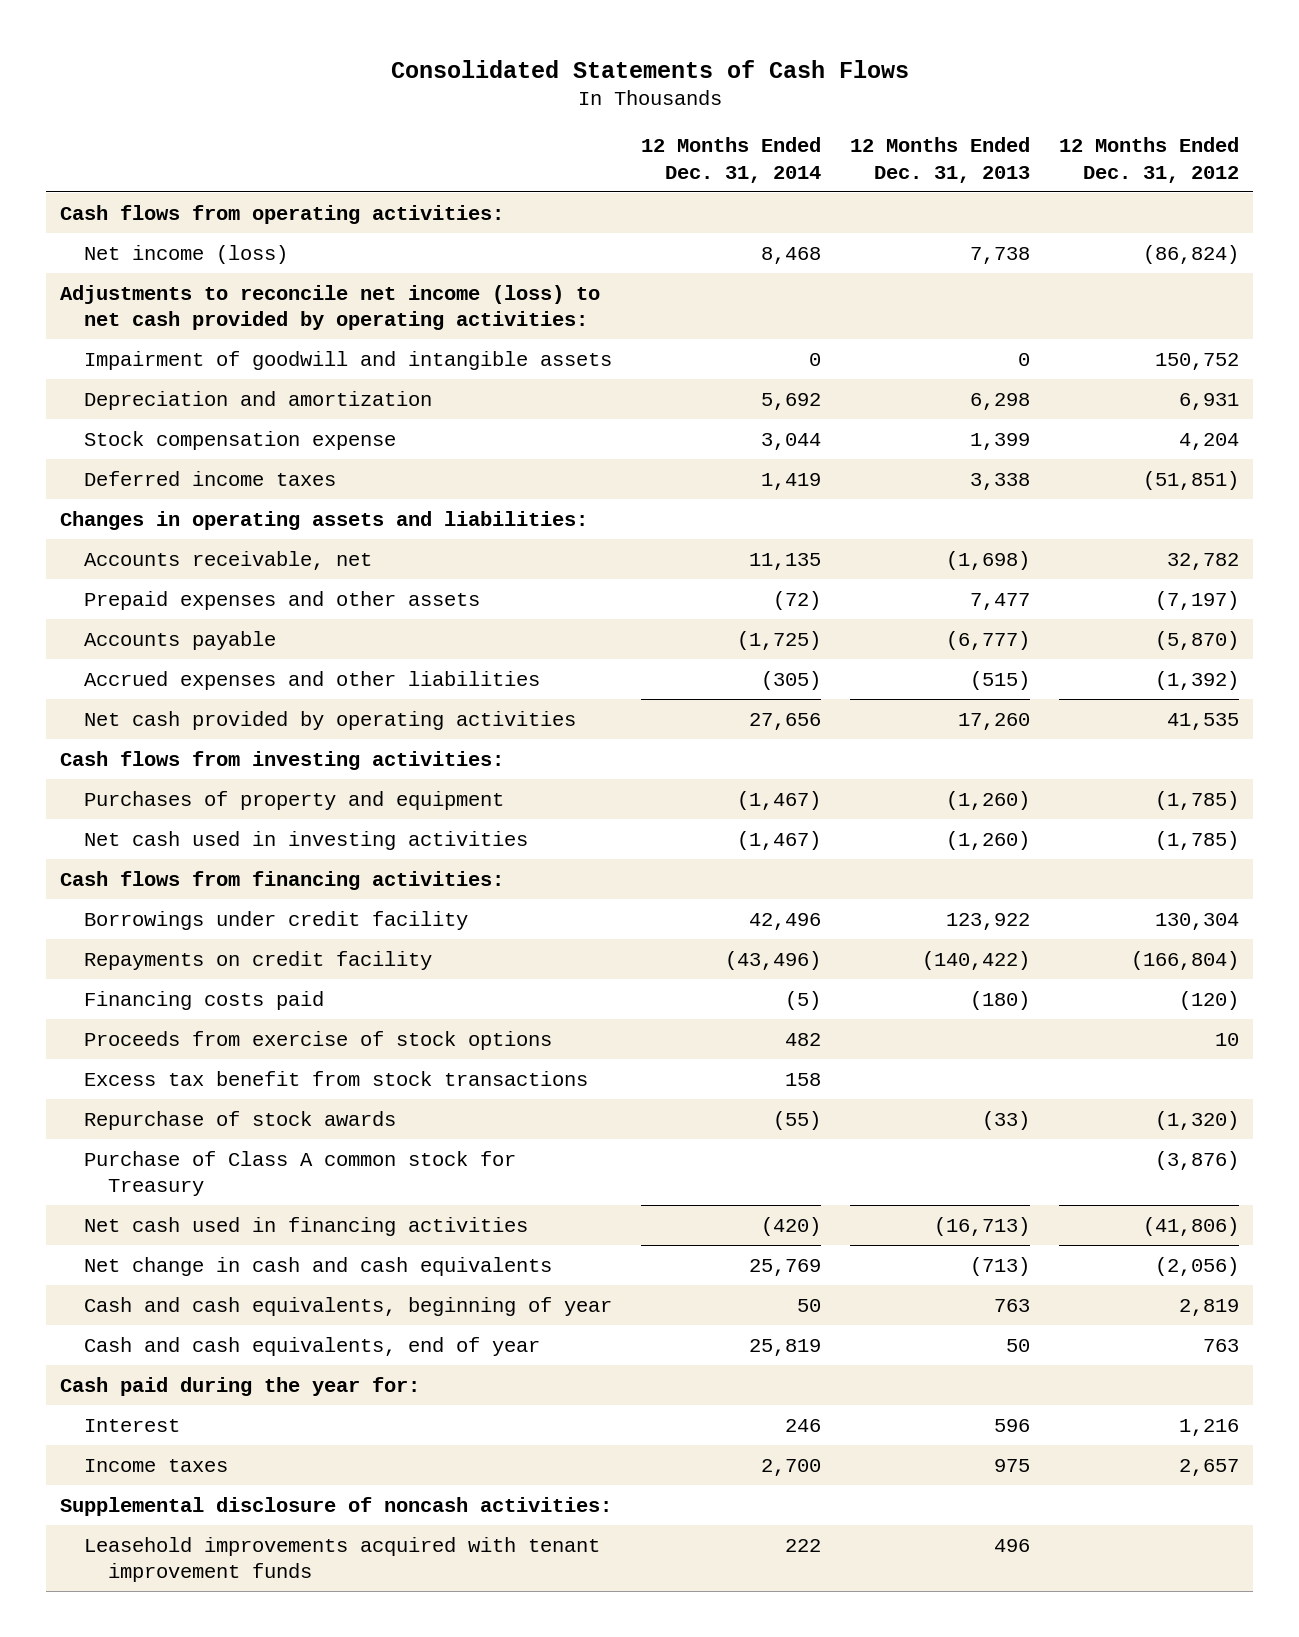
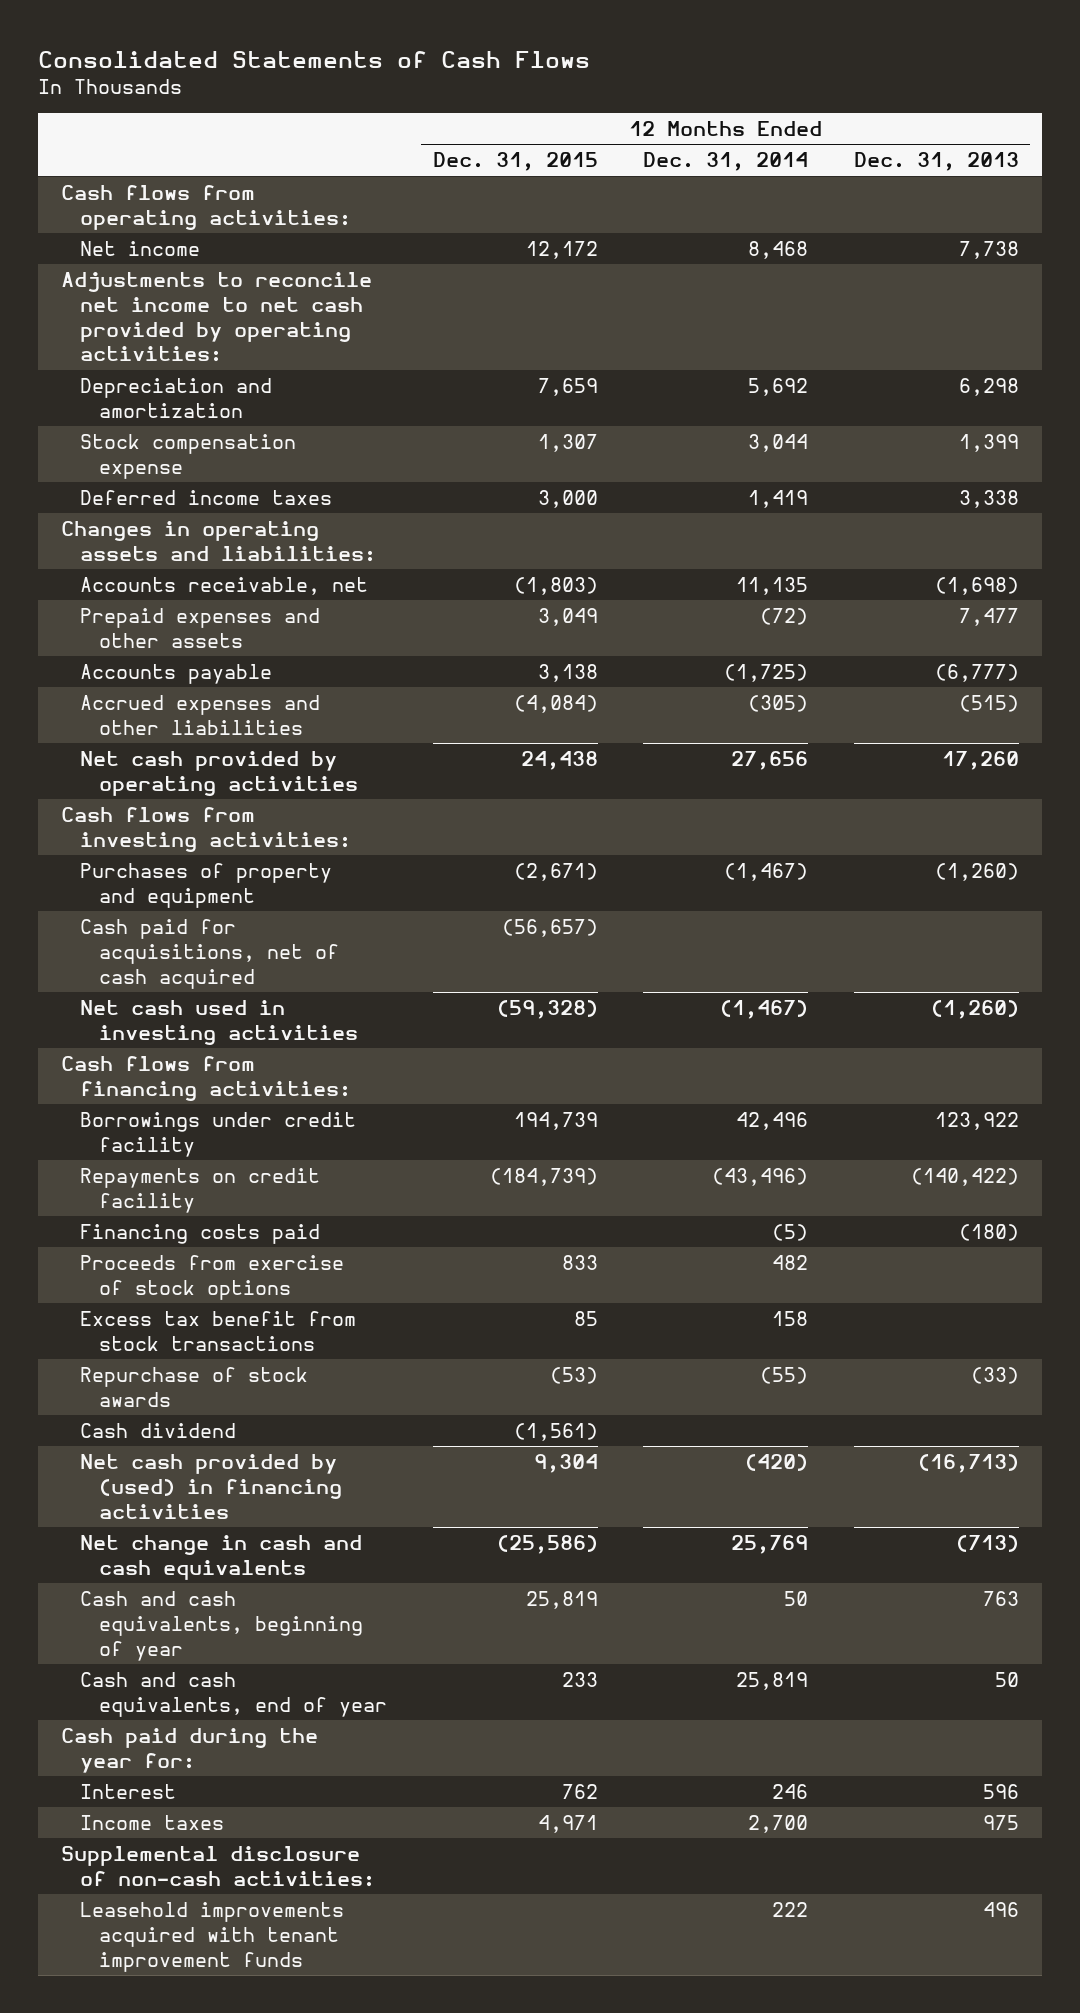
- | 12 Months Ended Dec. 31, 2014 | 12 Months Ended Dec. 31, 2013 | 12 Months Ended Dec. 31, 2012
+ | 12 Months Ended Dec. 31, 2015 | 12 Months Ended Dec. 31, 2014 | 12 Months Ended Dec. 31, 2013
- Net income (loss) | 8,468 | 7,738 | (86,824)
- Adjustments to reconcile net income (loss) to net cash provided by operating activities:
- Impairment of goodwill and intangible assets | 0 | 0 | 150,752
+ Net income | 12,172 | 8,468 | 7,738
+ Adjustments to reconcile net income to net cash provided by operating activities:
+ Cash paid for acquisitions, net of cash acquired | (56,657) | |
- Purchase of Class A common stock for Treasury | | | (3,876)
- Net cash used in financing activities | (420) | (16,713) | (41,806)
+ Cash dividend | (1,561) | |
+ Net cash provided by (used) in financing activities | 9,304 | (420) | (16,713)
- Supplemental disclosure of noncash activities:
+ Supplemental disclosure of non-cash activities:

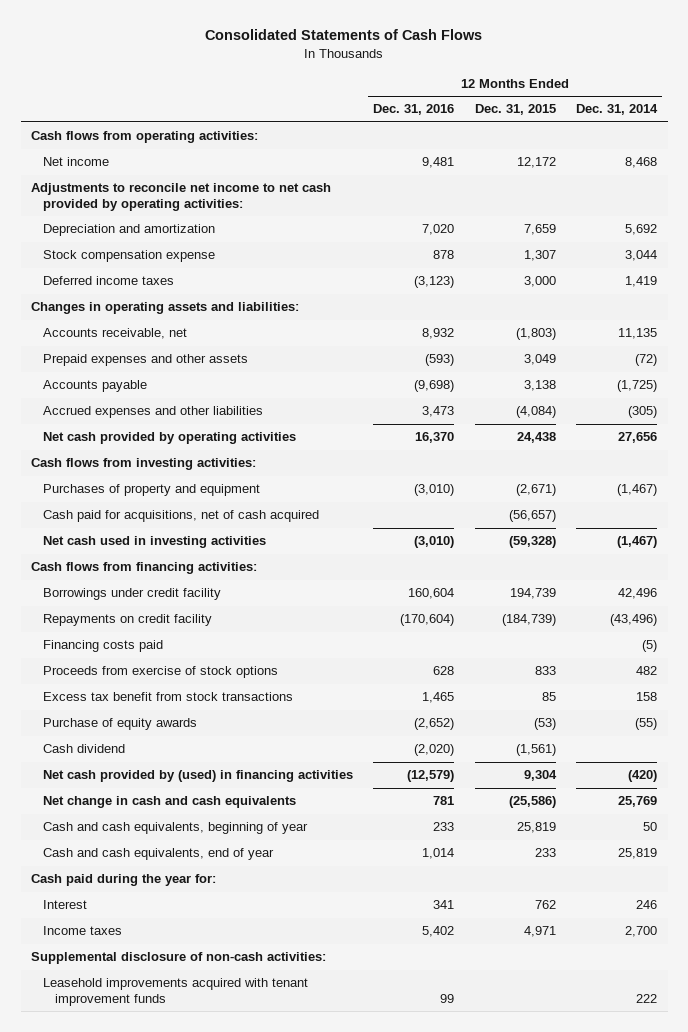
- | 12 Months Ended Dec. 31, 2015 | 12 Months Ended Dec. 31, 2014 | 12 Months Ended Dec. 31, 2013
+ | 12 Months Ended Dec. 31, 2016 | 12 Months Ended Dec. 31, 2015 | 12 Months Ended Dec. 31, 2014
- Repurchase of stock awards | (53) | (55) | (33)
+ Purchase of equity awards | (2,652) | (53) | (55)

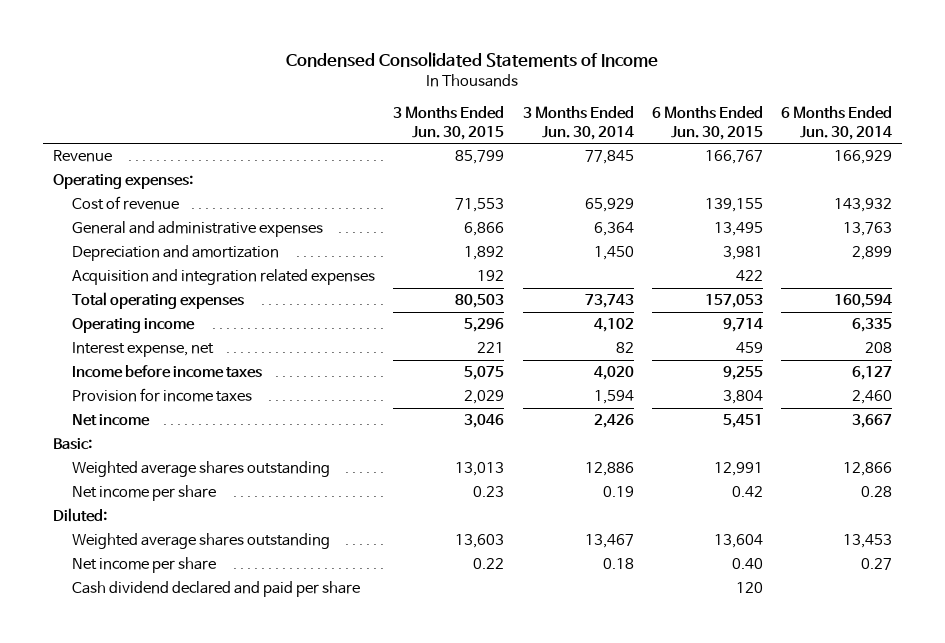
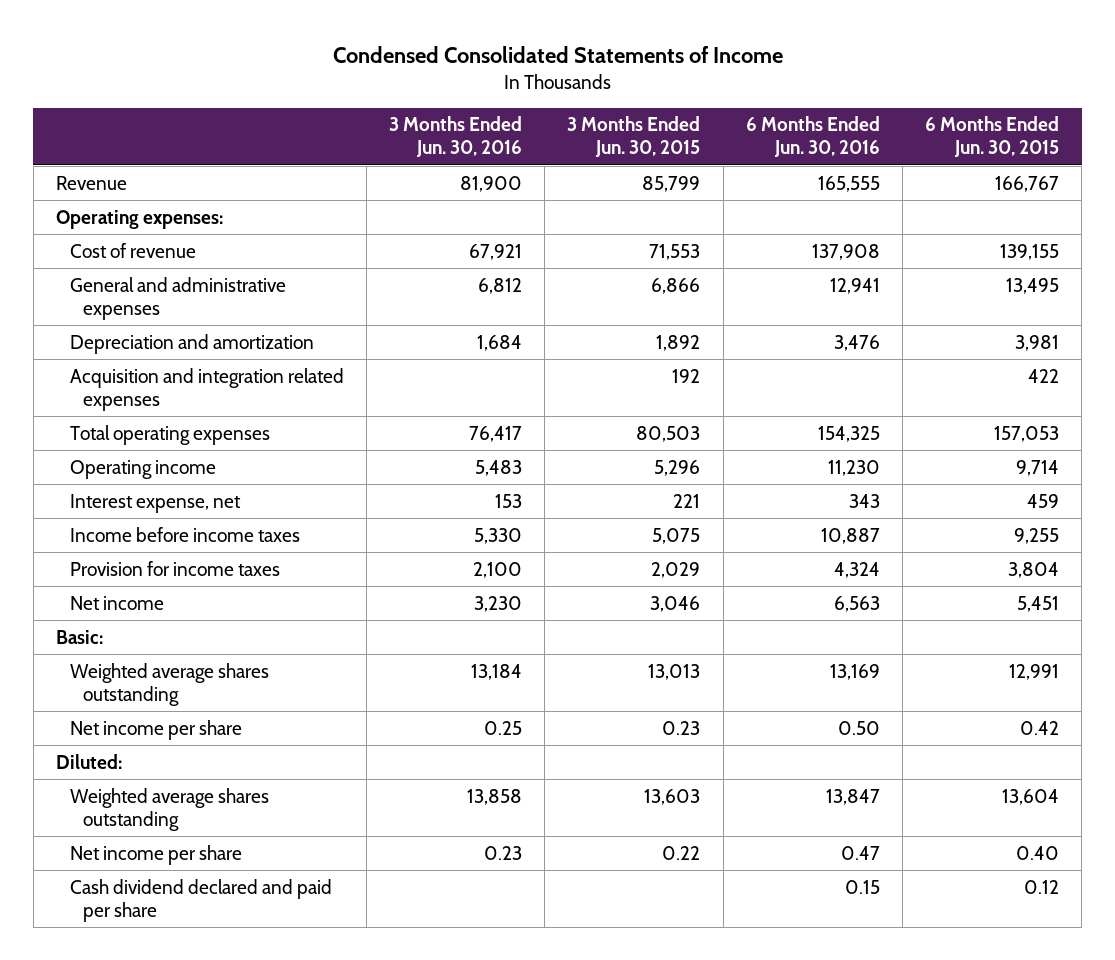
- | 3 Months Ended Jun. 30, 2015 | 3 Months Ended Jun. 30, 2014 | 6 Months Ended Jun. 30, 2015 | 6 Months Ended Jun. 30, 2014
+ | 3 Months Ended Jun. 30, 2016 | 3 Months Ended Jun. 30, 2015 | 6 Months Ended Jun. 30, 2016 | 6 Months Ended Jun. 30, 2015
- Cash dividend declared and paid per share | | | 120 |
+ Cash dividend declared and paid per share | | | 0.15 | 0.12

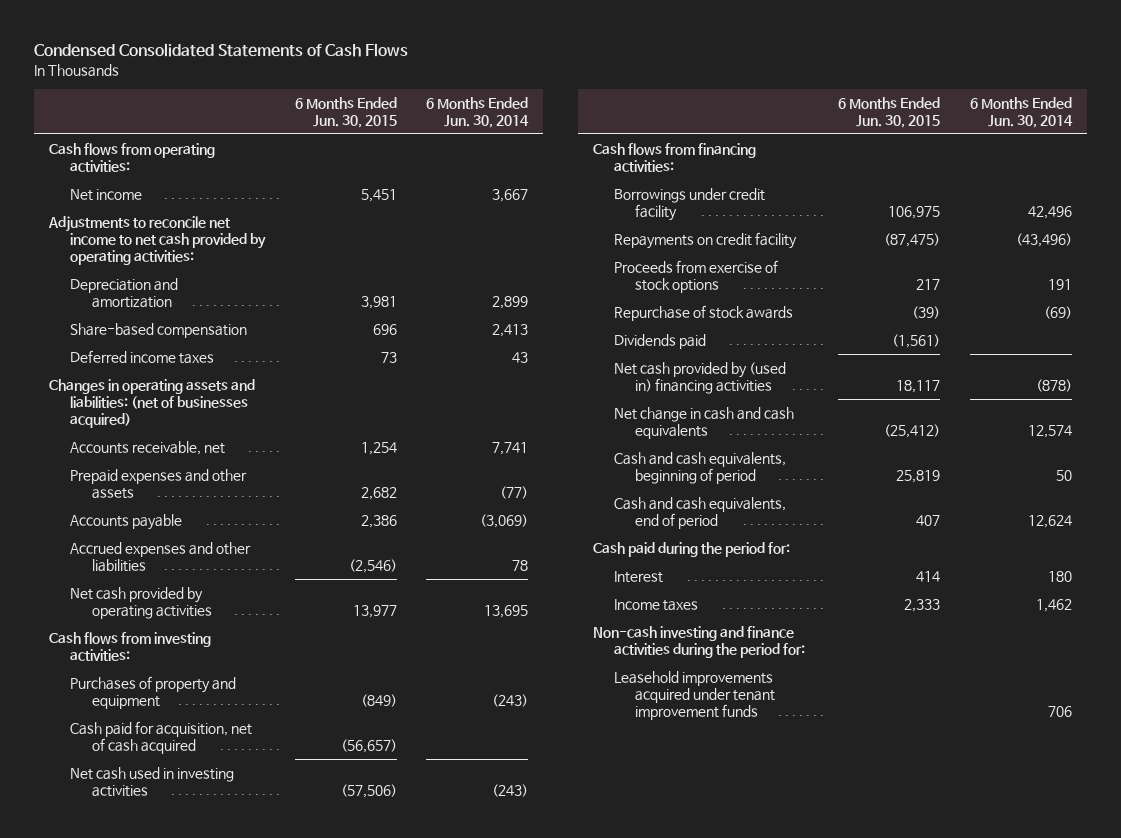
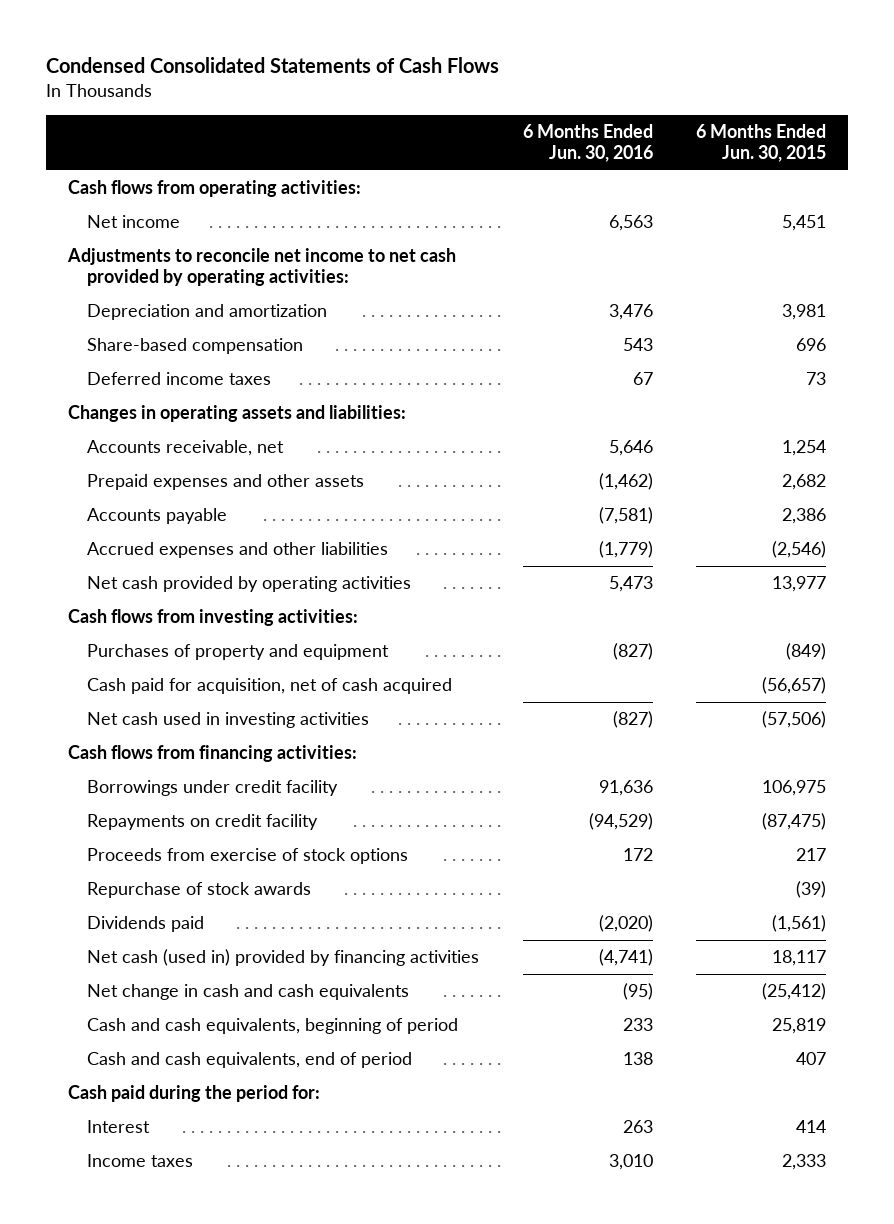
- | 6 Months Ended Jun. 30, 2015 | 6 Months Ended Jun. 30, 2014
+ | 6 Months Ended Jun. 30, 2016 | 6 Months Ended Jun. 30, 2015
- Changes in operating assets and liabilities: (net of businesses acquired)
+ Changes in operating assets and liabilities:
- Net cash provided by (used in) financing activities | 18,117 | (878)
+ Net cash (used in) provided by financing activities | (4,741) | 18,117
- Non-cash investing and finance activities during the period for:
- Leasehold improvements acquired under tenant improvement funds | | 706

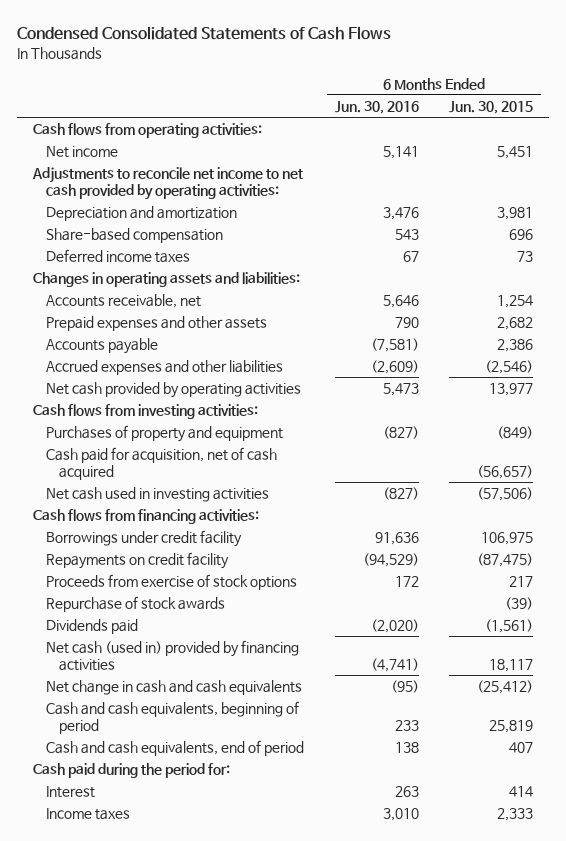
- Net income | 6,563 | 5,451
+ Net income | 5,141 | 5,451
- Prepaid expenses and other assets | (1,462) | 2,682
+ Prepaid expenses and other assets | 790 | 2,682
- Accrued expenses and other liabilities | (1,779) | (2,546)
+ Accrued expenses and other liabilities | (2,609) | (2,546)

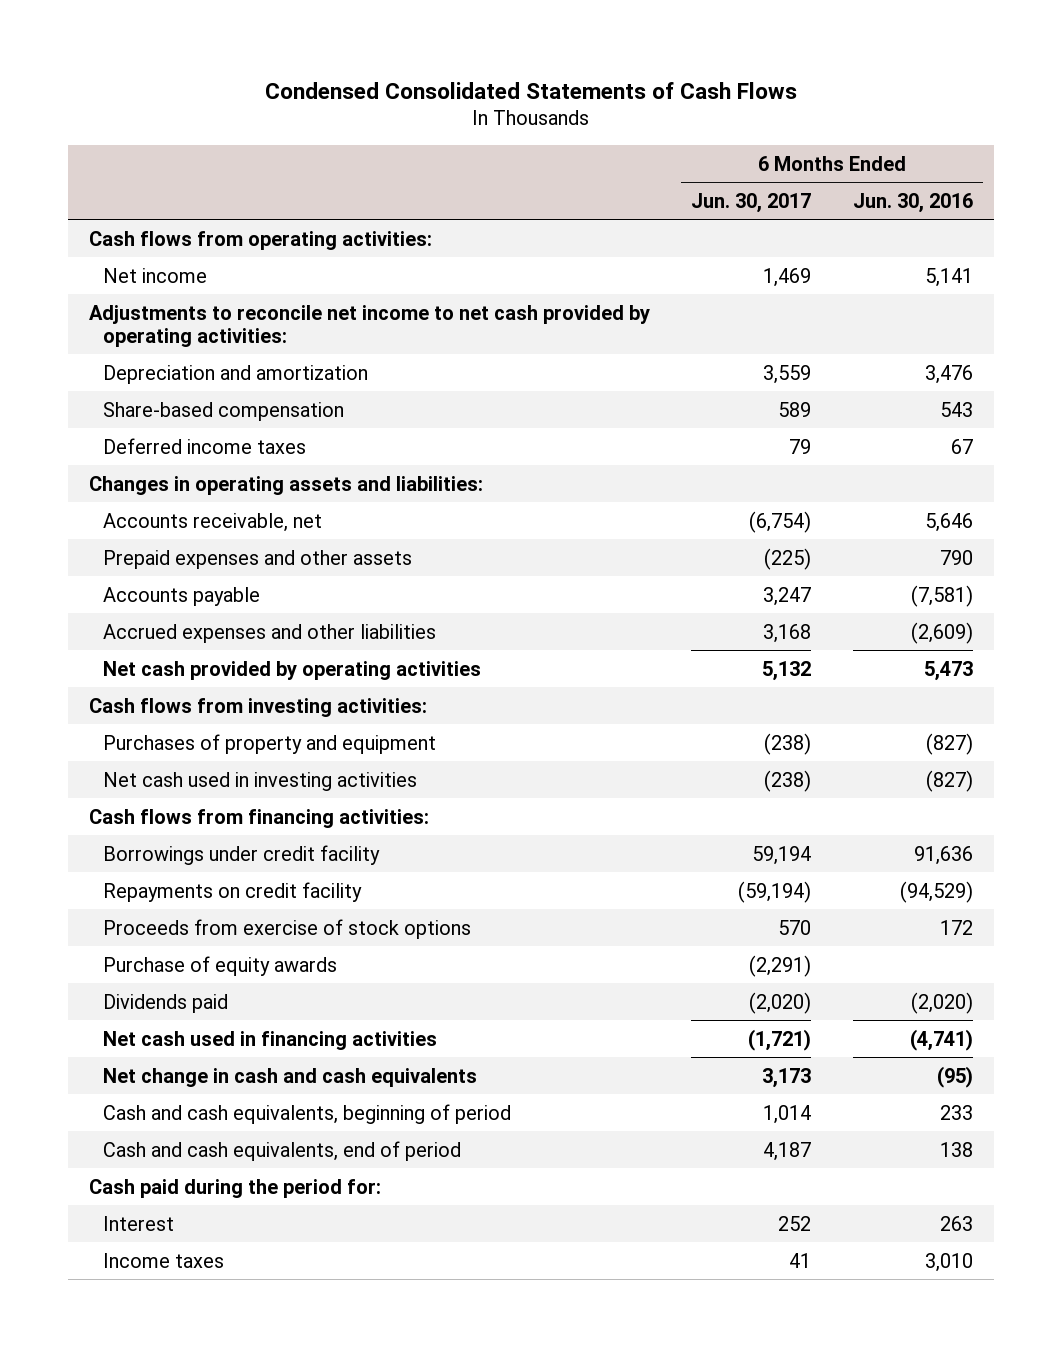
- | 6 Months Ended Jun. 30, 2016 | 6 Months Ended Jun. 30, 2015
+ | 6 Months Ended Jun. 30, 2017 | 6 Months Ended Jun. 30, 2016
- Cash paid for acquisition, net of cash acquired | | (56,657)
- Repurchase of stock awards | | (39)
+ Purchase of equity awards | (2,291) |
- Net cash (used in) provided by financing activities | (4,741) | 18,117
+ Net cash used in financing activities | (1,721) | (4,741)

